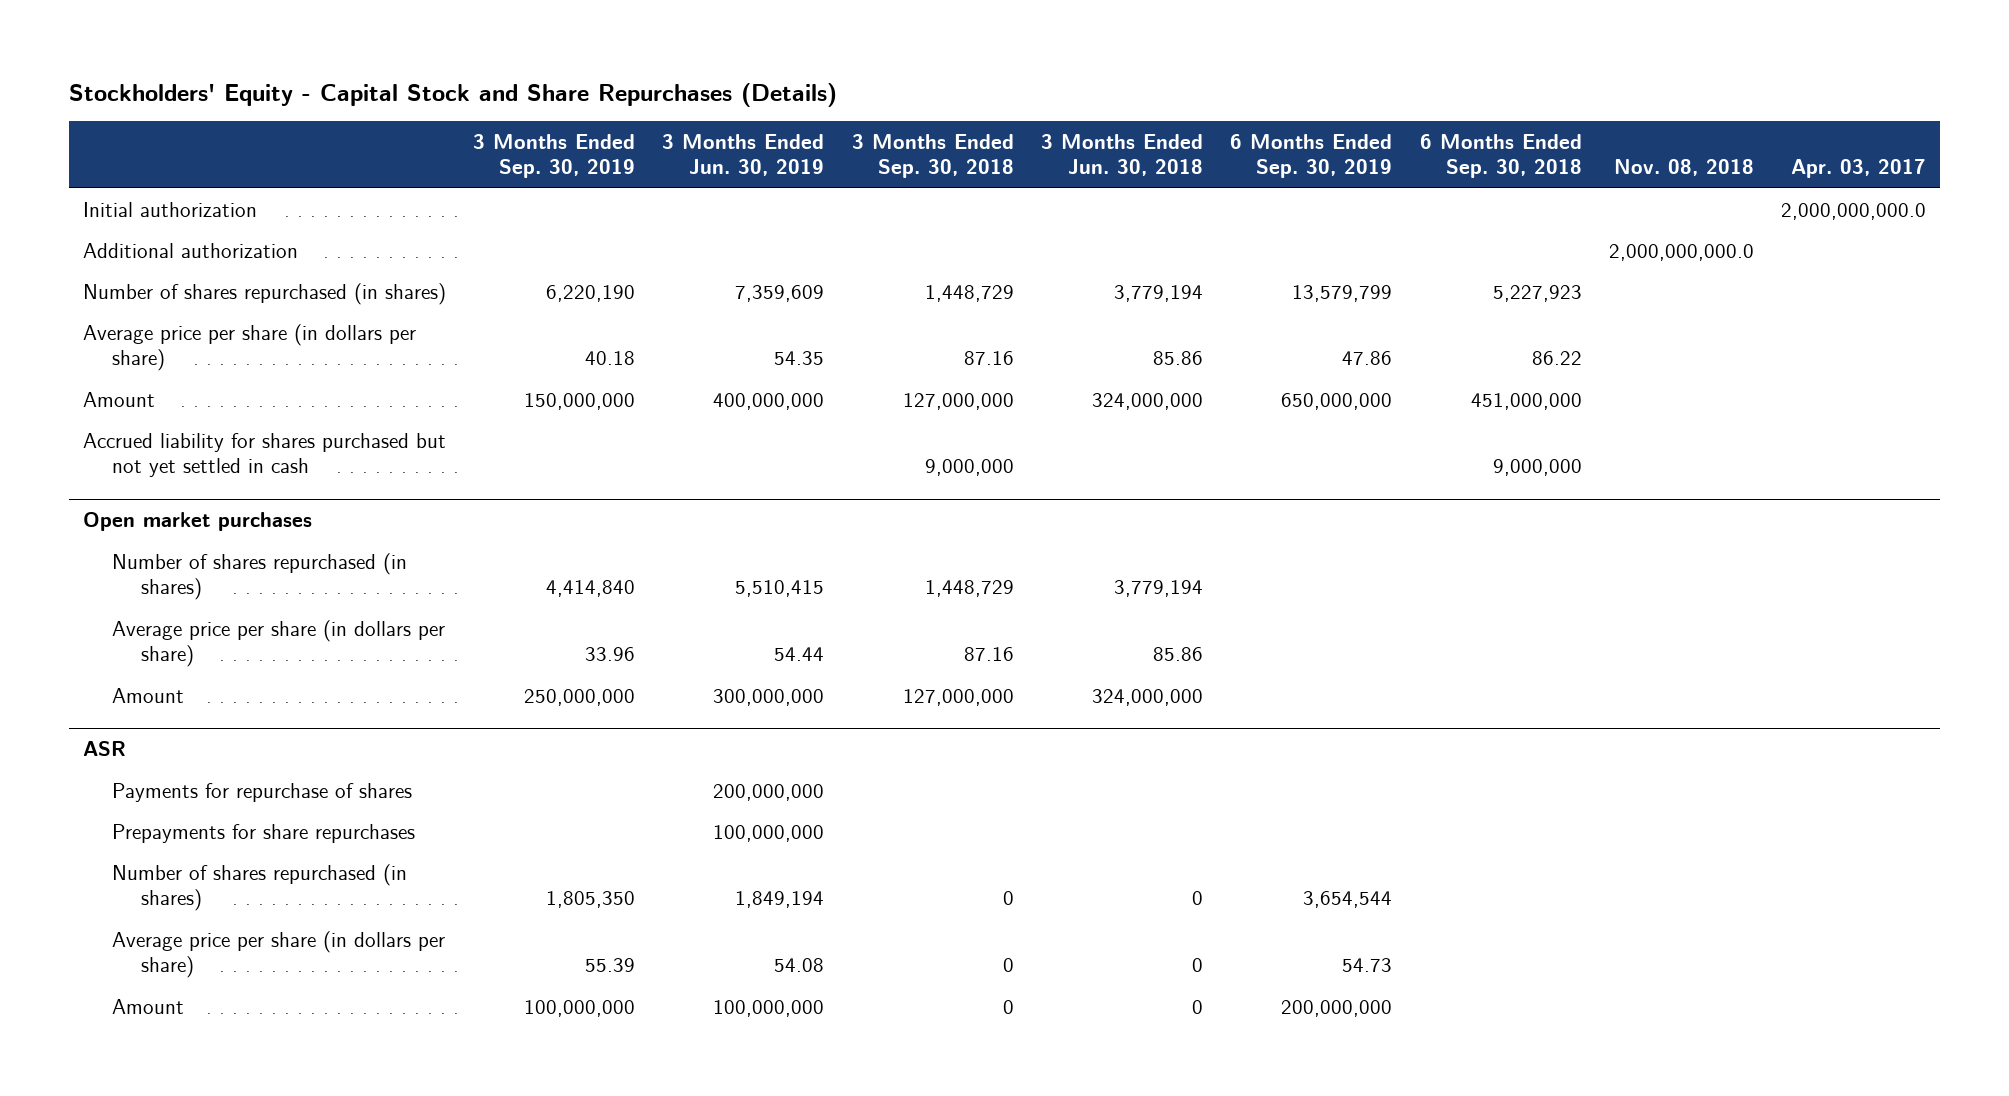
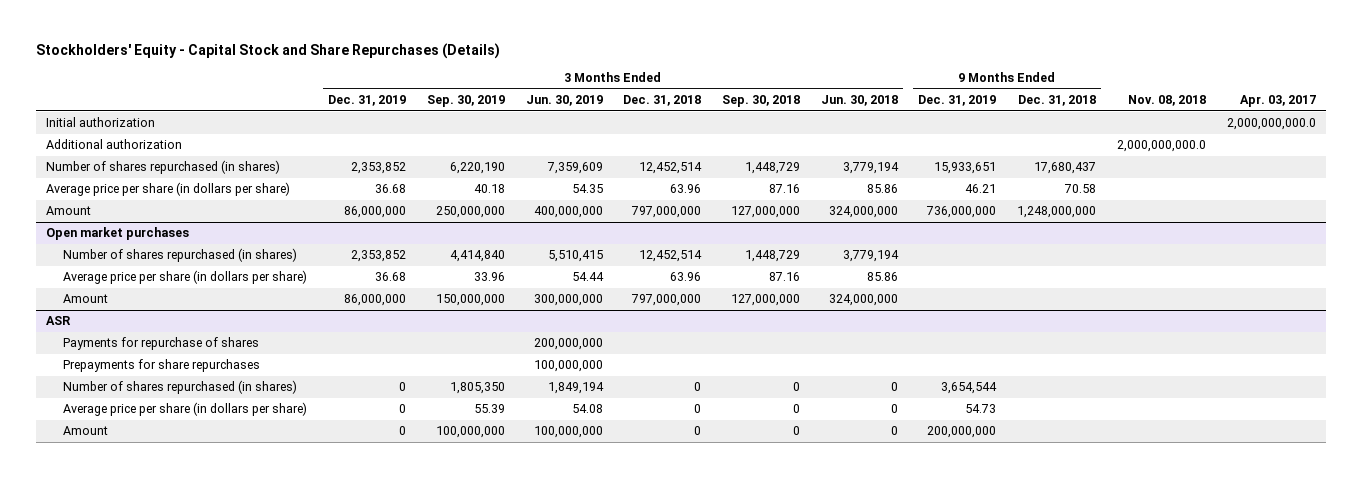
- | 3 Months Ended Sep. 30, 2019 | 3 Months Ended Jun. 30, 2019 | 3 Months Ended Sep. 30, 2018 | 3 Months Ended Jun. 30, 2018 | 6 Months Ended Sep. 30, 2019 | 6 Months Ended Sep. 30, 2018 | Nov. 08, 2018 | Apr. 03, 2017
+ | 3 Months Ended Dec. 31, 2019 | 3 Months Ended Sep. 30, 2019 | 3 Months Ended Jun. 30, 2019 | 3 Months Ended Dec. 31, 2018 | 3 Months Ended Sep. 30, 2018 | 3 Months Ended Jun. 30, 2018 | 9 Months Ended Dec. 31, 2019 | 9 Months Ended Dec. 31, 2018 | Nov. 08, 2018 | Apr. 03, 2017
- Amount | 150,000,000 | 400,000,000 | 127,000,000 | 324,000,000 | 650,000,000 | 451,000,000 | |
- Accrued liability for shares purchased but not yet settled in cash | | | 9,000,000 | | | 9,000,000 | |
+ Amount | 86,000,000 | 250,000,000 | 400,000,000 | 797,000,000 | 127,000,000 | 324,000,000 | 736,000,000 | 1,248,000,000 | |
@ Open market purchases
- Amount | 250,000,000 | 300,000,000 | 127,000,000 | 324,000,000 | | | |
+ Amount | 86,000,000 | 150,000,000 | 300,000,000 | 797,000,000 | 127,000,000 | 324,000,000 | | | |

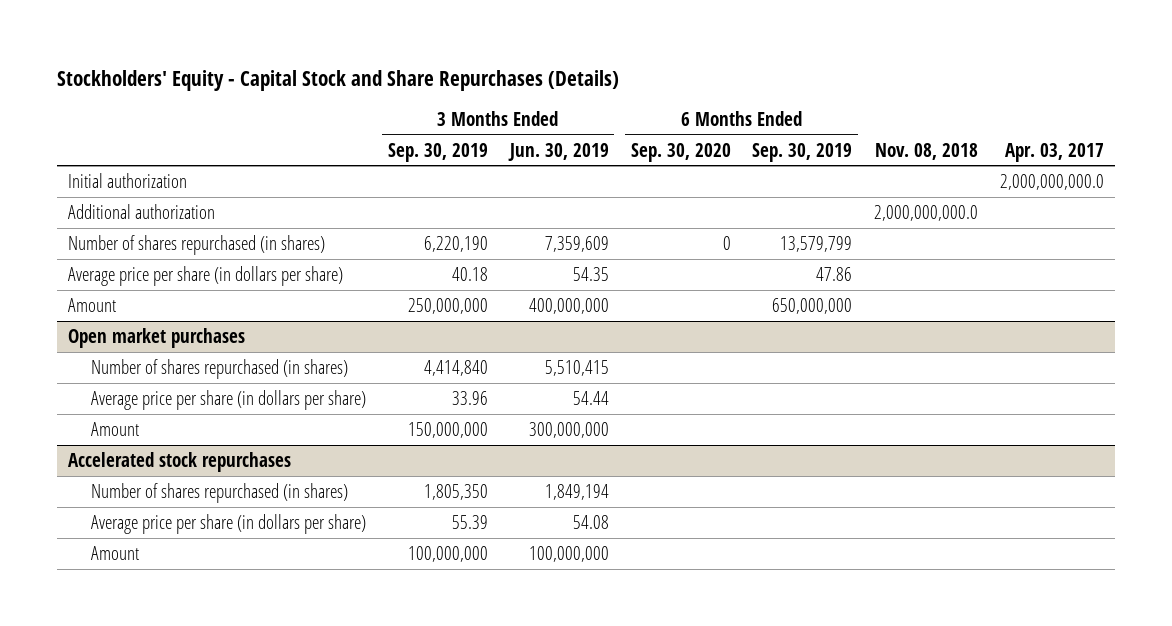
- | 3 Months Ended Dec. 31, 2019 | 3 Months Ended Sep. 30, 2019 | 3 Months Ended Jun. 30, 2019 | 3 Months Ended Dec. 31, 2018 | 3 Months Ended Sep. 30, 2018 | 3 Months Ended Jun. 30, 2018 | 9 Months Ended Dec. 31, 2019 | 9 Months Ended Dec. 31, 2018 | Nov. 08, 2018 | Apr. 03, 2017
+ | 3 Months Ended Sep. 30, 2019 | 3 Months Ended Jun. 30, 2019 | 6 Months Ended Sep. 30, 2020 | 6 Months Ended Sep. 30, 2019 | Nov. 08, 2018 | Apr. 03, 2017
- ASR
- Payments for repurchase of shares | | | 200,000,000 | | | | | | |
- Prepayments for share repurchases | | | 100,000,000 | | | | | | |
+ Accelerated stock repurchases

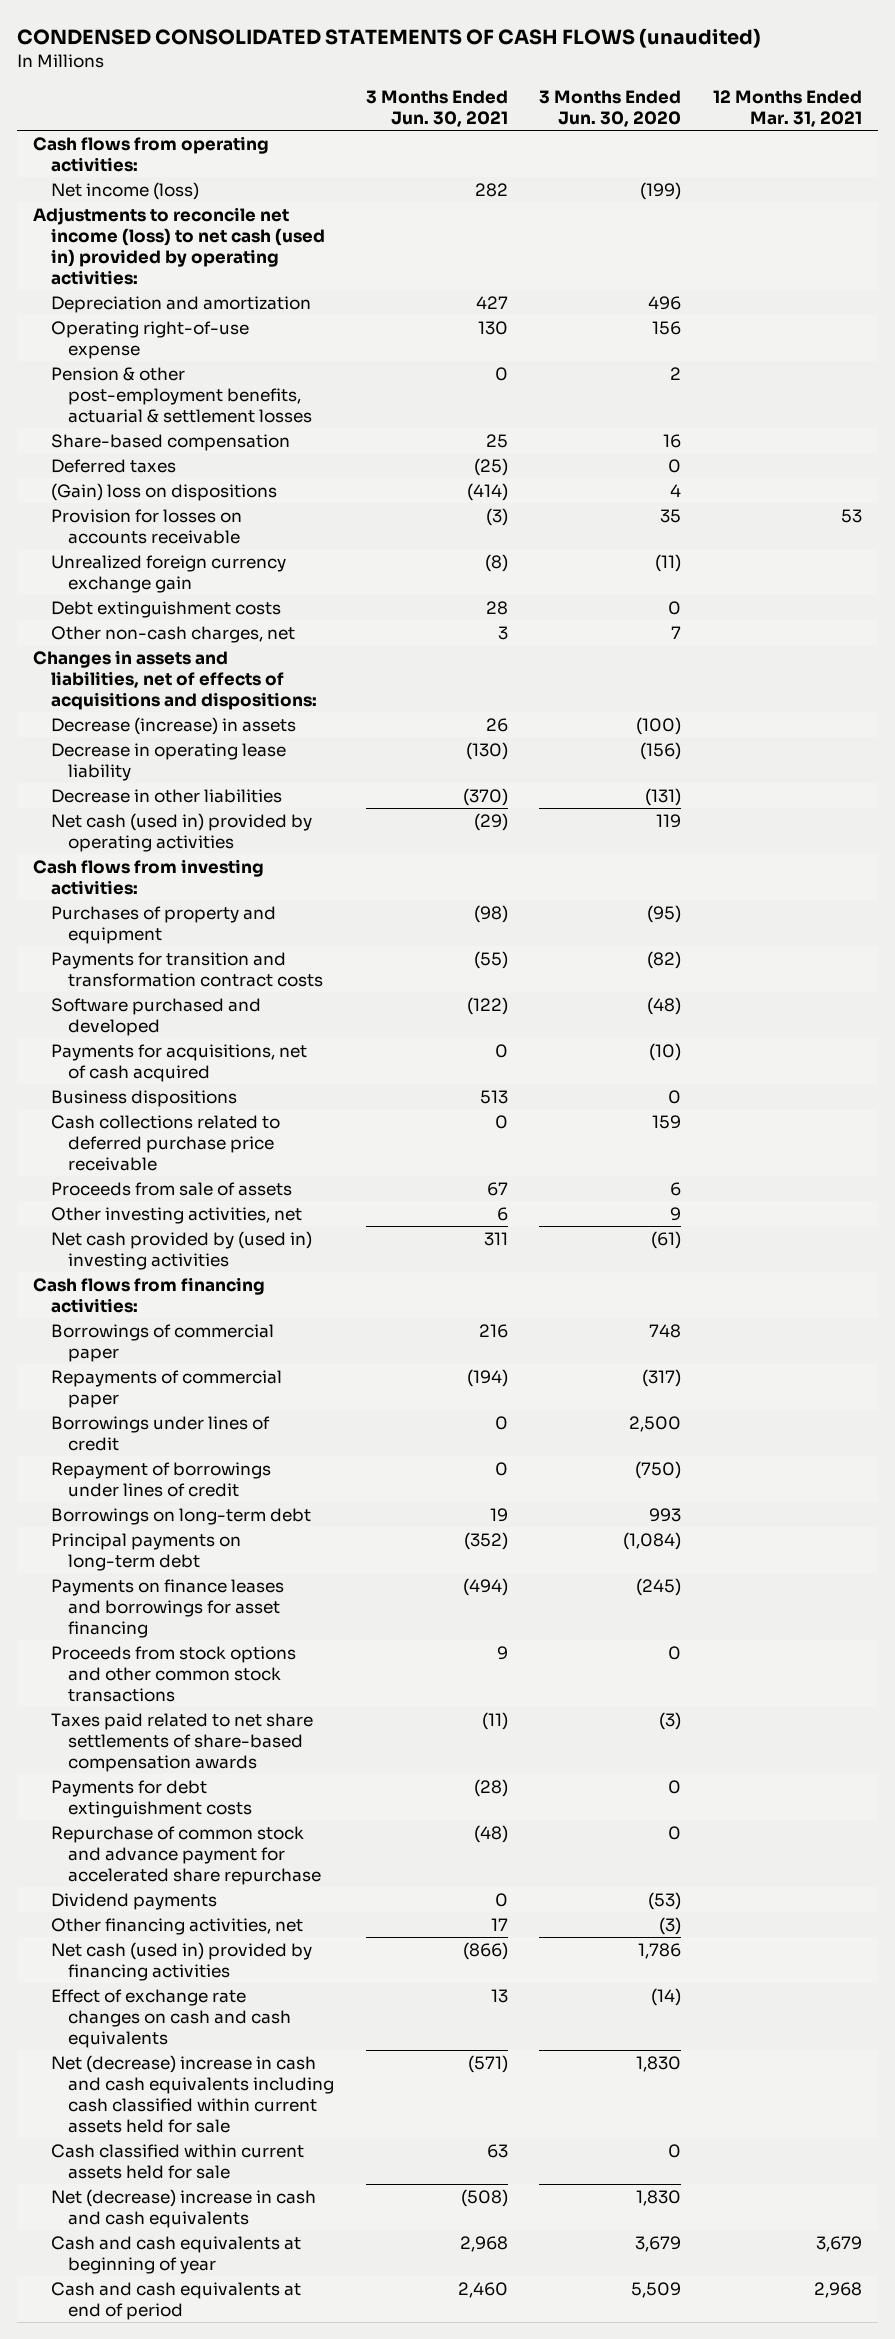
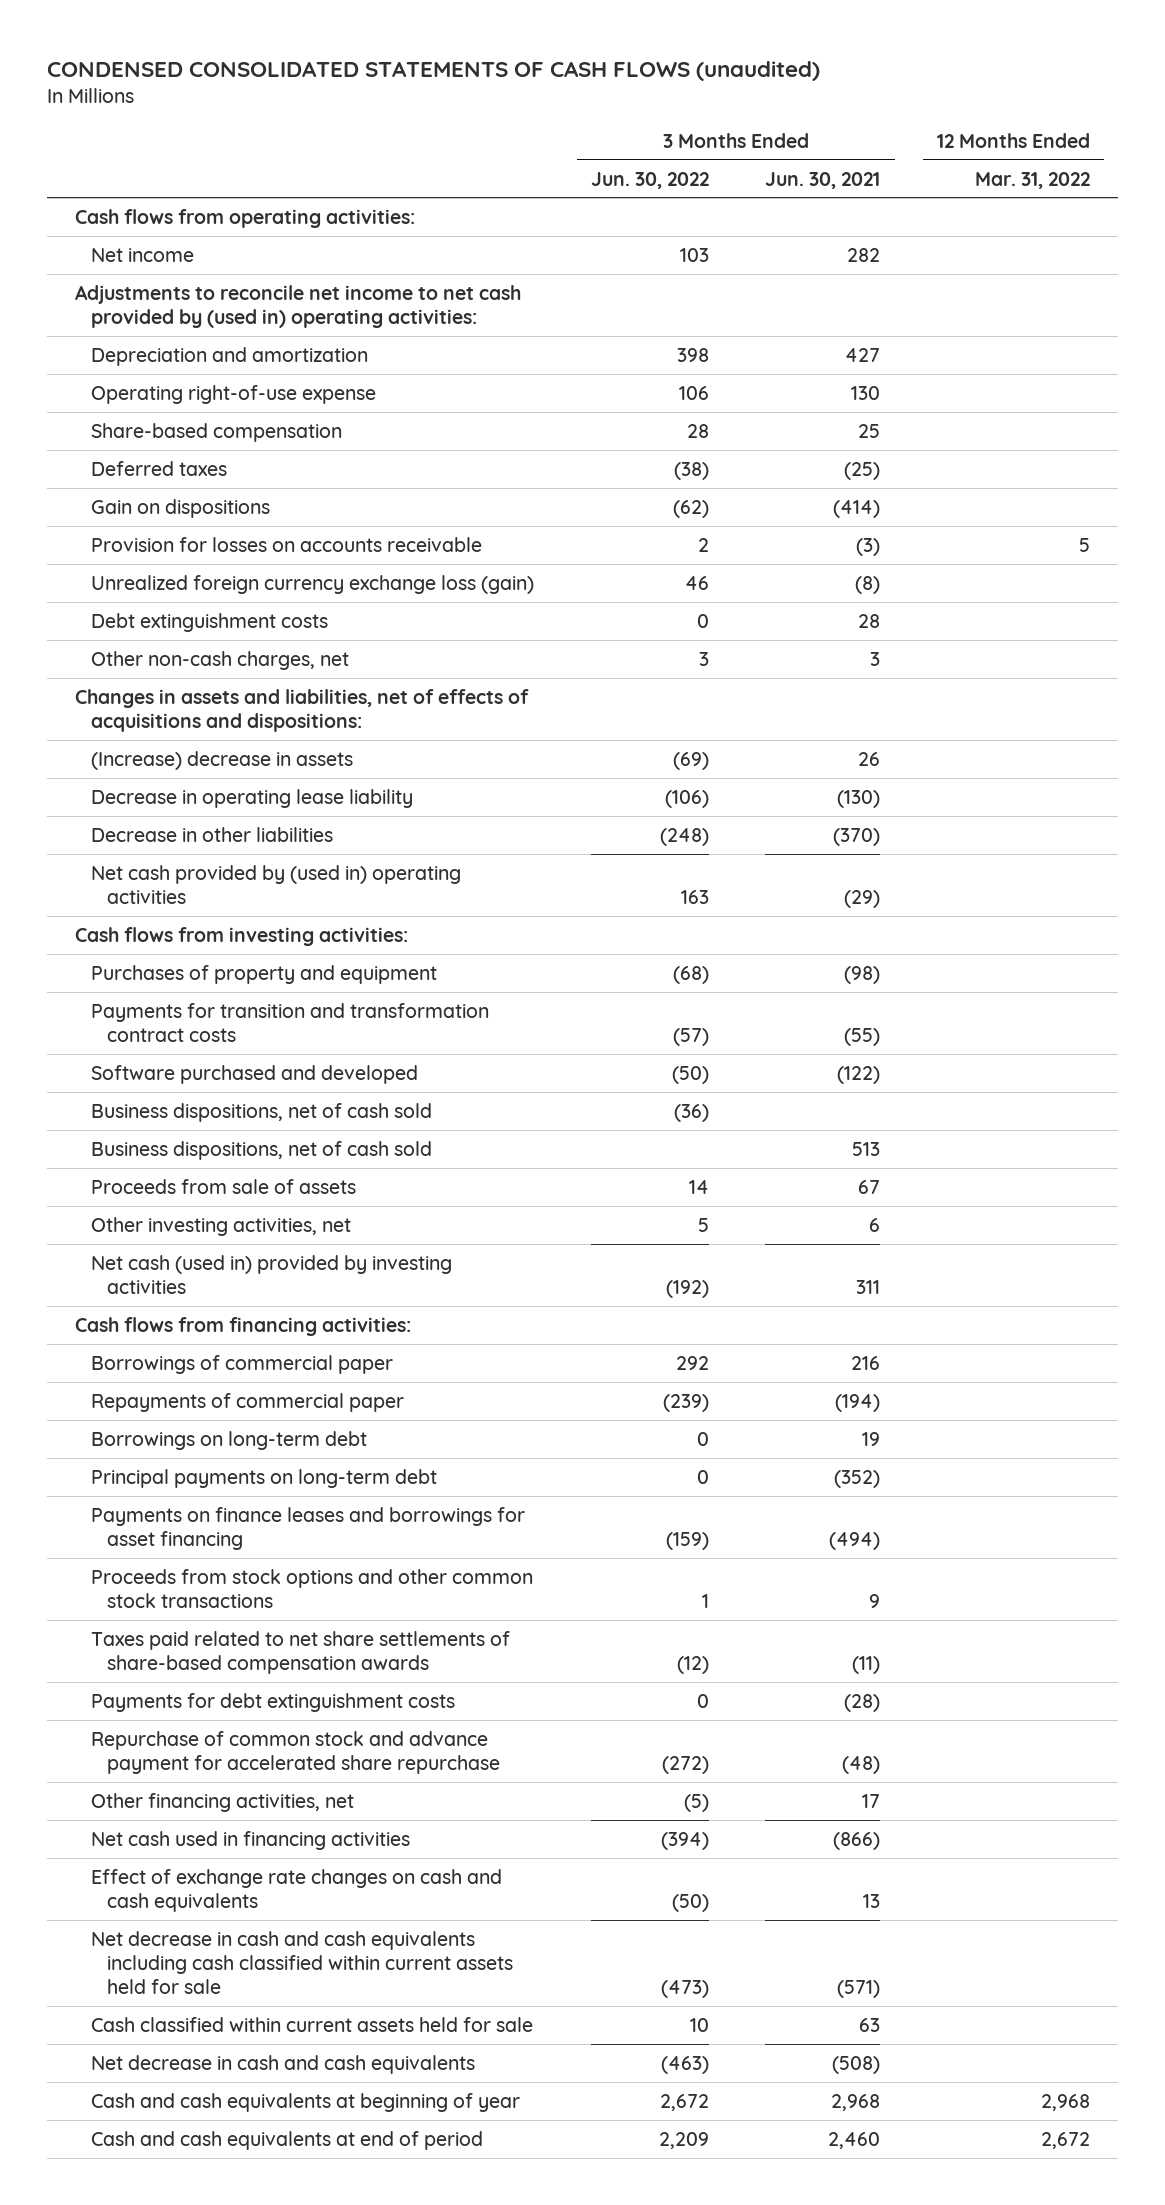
- | 3 Months Ended Jun. 30, 2021 | 3 Months Ended Jun. 30, 2020 | 12 Months Ended Mar. 31, 2021
+ | 3 Months Ended Jun. 30, 2022 | 3 Months Ended Jun. 30, 2021 | 12 Months Ended Mar. 31, 2022
- Net income (loss) | 282 | (199) |
- Adjustments to reconcile net income (loss) to net cash (used in) provided by operating activities:
+ Net income | 103 | 282 |
+ Adjustments to reconcile net income to net cash provided by (used in) operating activities:
- Pension & other post-employment benefits, actuarial & settlement losses | 0 | 2 |
- (Gain) loss on dispositions | (414) | 4 |
+ Gain on dispositions | (62) | (414) |
- Unrealized foreign currency exchange gain | (8) | (11) |
+ Unrealized foreign currency exchange loss (gain) | 46 | (8) |
- Decrease (increase) in assets | 26 | (100) |
+ (Increase) decrease in assets | (69) | 26 |
- Net cash (used in) provided by operating activities | (29) | 119 |
+ Net cash provided by (used in) operating activities | 163 | (29) |
- Payments for acquisitions, net of cash acquired | 0 | (10) |
- Business dispositions | 513 | 0 |
- Cash collections related to deferred purchase price receivable | 0 | 159 |
+ Business dispositions, net of cash sold | (36) | |
+ Business dispositions, net of cash sold | | 513 |
- Net cash provided by (used in) investing activities | 311 | (61) |
+ Net cash (used in) provided by investing activities | (192) | 311 |
- Borrowings under lines of credit | 0 | 2,500 |
- Repayment of borrowings under lines of credit | 0 | (750) |
- Dividend payments | 0 | (53) |
- Net cash (used in) provided by financing activities | (866) | 1,786 |
+ Net cash used in financing activities | (394) | (866) |
- Net (decrease) increase in cash and cash equivalents including cash classified within current assets held for sale | (571) | 1,830 |
+ Net decrease in cash and cash equivalents including cash classified within current assets held for sale | (473) | (571) |
- Net (decrease) increase in cash and cash equivalents | (508) | 1,830 |
+ Net decrease in cash and cash equivalents | (463) | (508) |

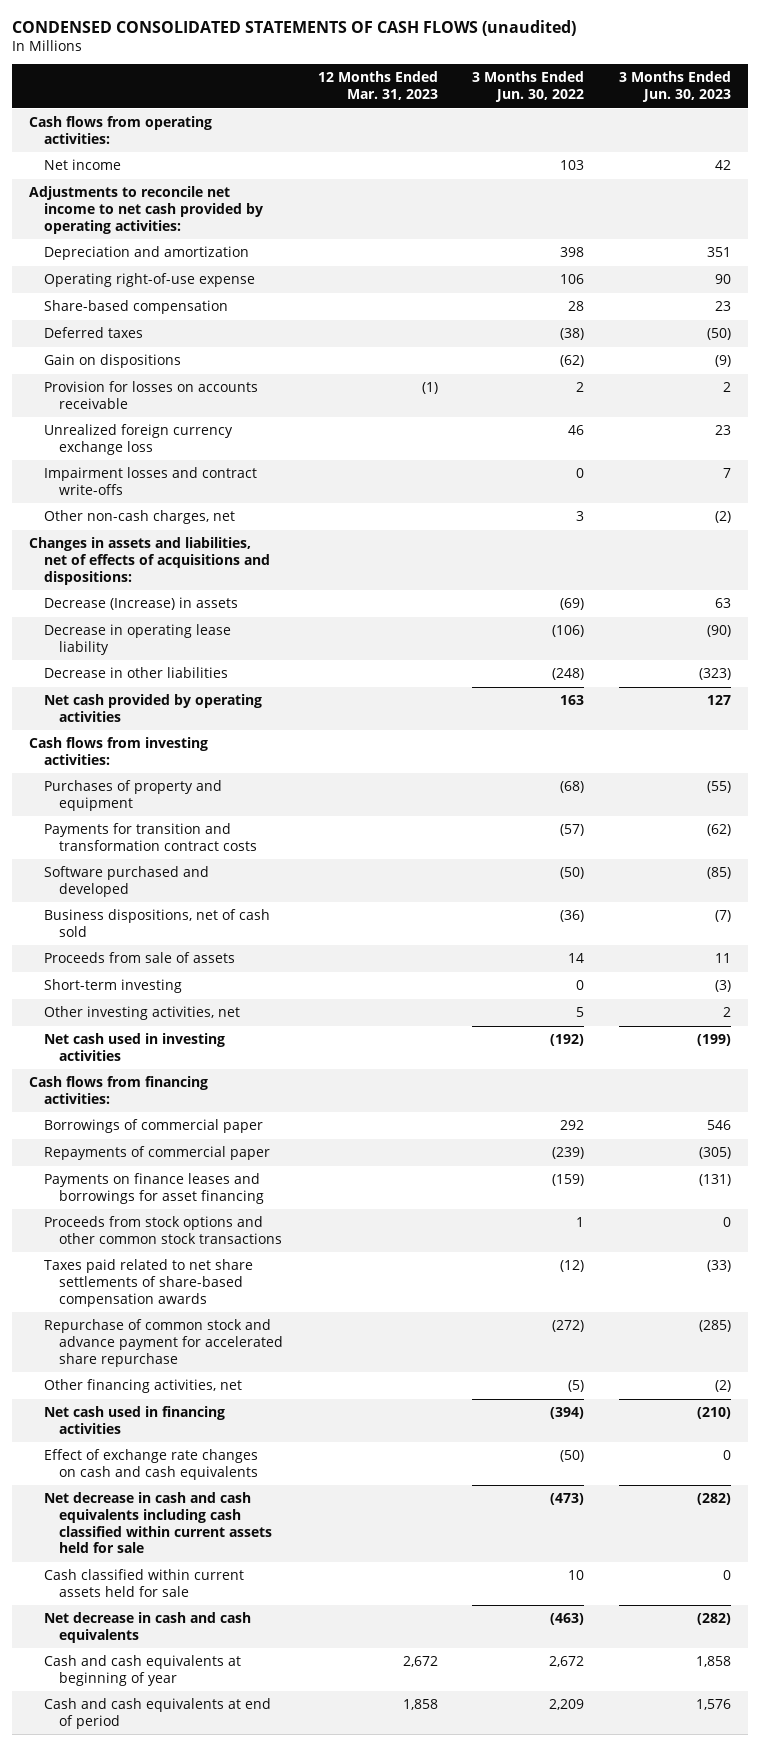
- | 3 Months Ended Jun. 30, 2022 | 3 Months Ended Jun. 30, 2021 | 12 Months Ended Mar. 31, 2022
+ | 12 Months Ended Mar. 31, 2023 | 3 Months Ended Jun. 30, 2022 | 3 Months Ended Jun. 30, 2023
- Adjustments to reconcile net income to net cash provided by (used in) operating activities:
+ Adjustments to reconcile net income to net cash provided by operating activities:
- Unrealized foreign currency exchange loss (gain) | 46 | (8) |
- Debt extinguishment costs | 0 | 28 |
+ Unrealized foreign currency exchange loss | | 46 | 23
+ Impairment losses and contract write-offs | | 0 | 7
- (Increase) decrease in assets | (69) | 26 |
+ Decrease (Increase) in assets | | (69) | 63
- Net cash provided by (used in) operating activities | 163 | (29) |
+ Net cash provided by operating activities | | 163 | 127
- Business dispositions, net of cash sold | | 513 |
+ Short-term investing | | 0 | (3)
- Net cash (used in) provided by investing activities | (192) | 311 |
+ Net cash used in investing activities | | (192) | (199)
- Borrowings on long-term debt | 0 | 19 |
- Principal payments on long-term debt | 0 | (352) |
- Payments for debt extinguishment costs | 0 | (28) |

